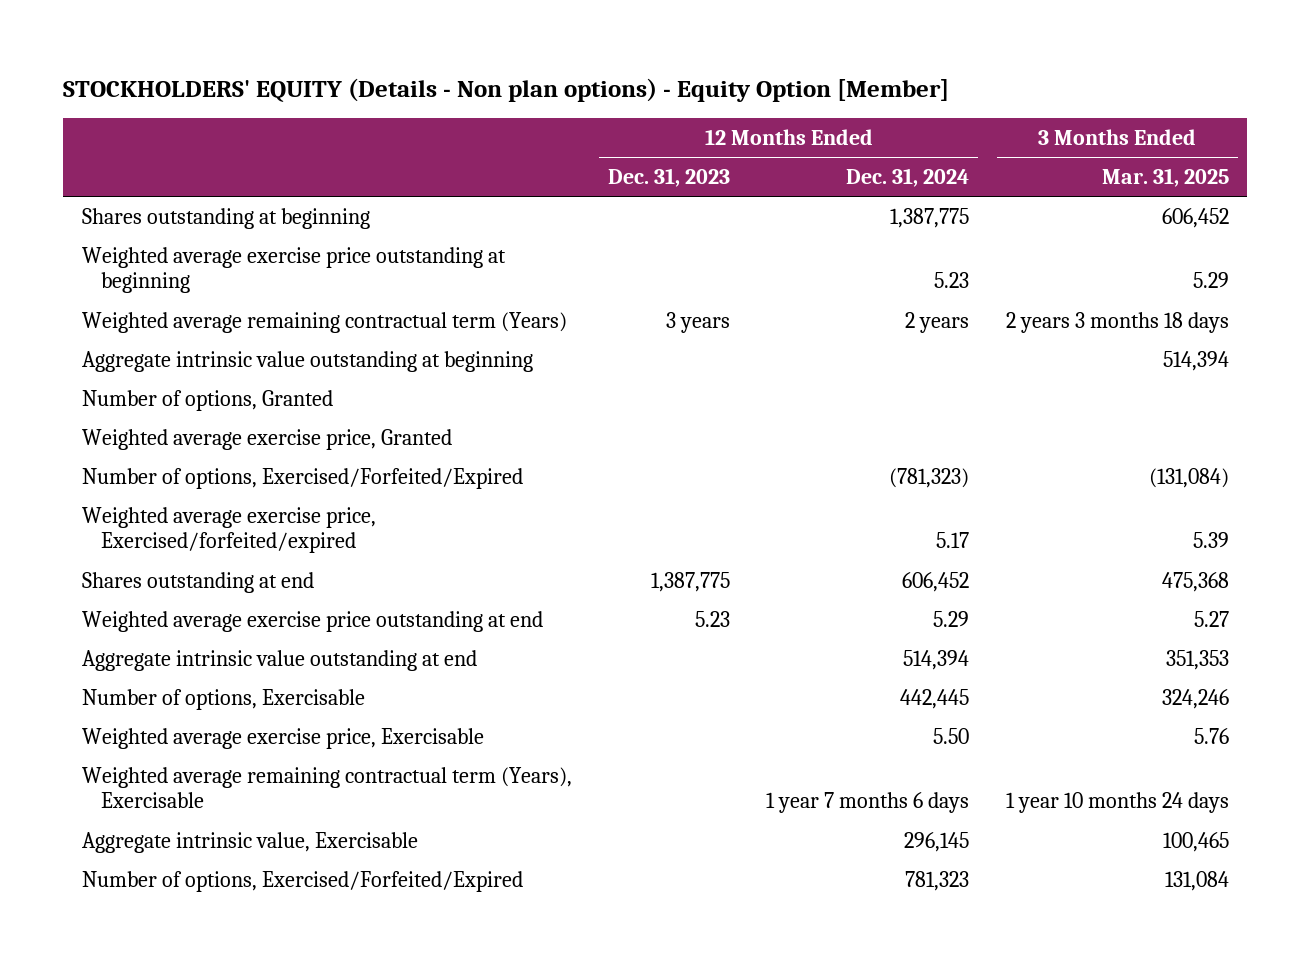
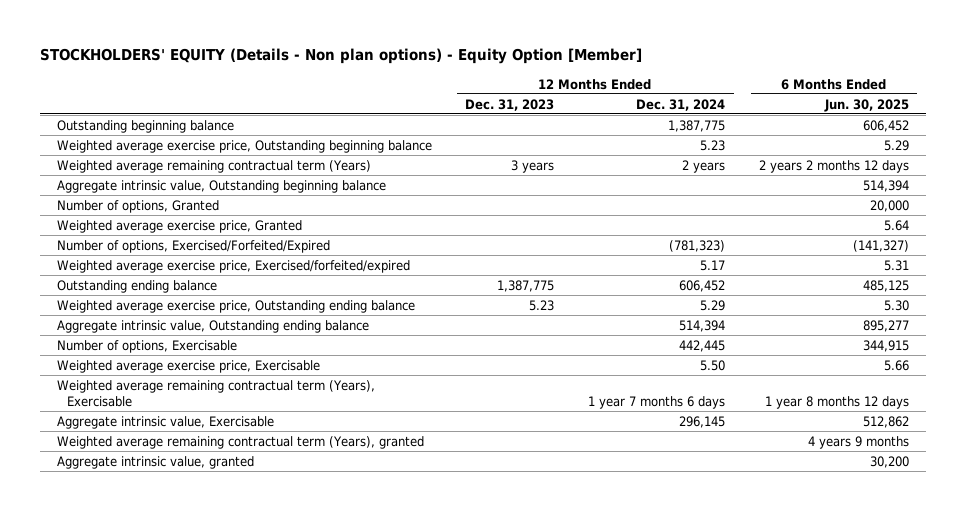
- | 12 Months Ended Dec. 31, 2023 | 12 Months Ended Dec. 31, 2024 | 3 Months Ended Mar. 31, 2025
+ | 12 Months Ended Dec. 31, 2023 | 12 Months Ended Dec. 31, 2024 | 6 Months Ended Jun. 30, 2025
- Shares outstanding at beginning | | 1,387,775 | 606,452
- Weighted average exercise price outstanding at beginning | | 5.23 | 5.29
+ Outstanding beginning balance | | 1,387,775 | 606,452
+ Weighted average exercise price, Outstanding beginning balance | | 5.23 | 5.29
- Aggregate intrinsic value outstanding at beginning | | | 514,394
+ Aggregate intrinsic value, Outstanding beginning balance | | | 514,394
- Shares outstanding at end | 1,387,775 | 606,452 | 475,368
- Weighted average exercise price outstanding at end | 5.23 | 5.29 | 5.27
- Aggregate intrinsic value outstanding at end | | 514,394 | 351,353
+ Outstanding ending balance | 1,387,775 | 606,452 | 485,125
+ Weighted average exercise price, Outstanding ending balance | 5.23 | 5.29 | 5.30
+ Aggregate intrinsic value, Outstanding ending balance | | 514,394 | 895,277
- Number of options, Exercised/Forfeited/Expired | | 781,323 | 131,084
+ Weighted average remaining contractual term (Years), granted | | | 4 years 9 months
+ Aggregate intrinsic value, granted | | | 30,200

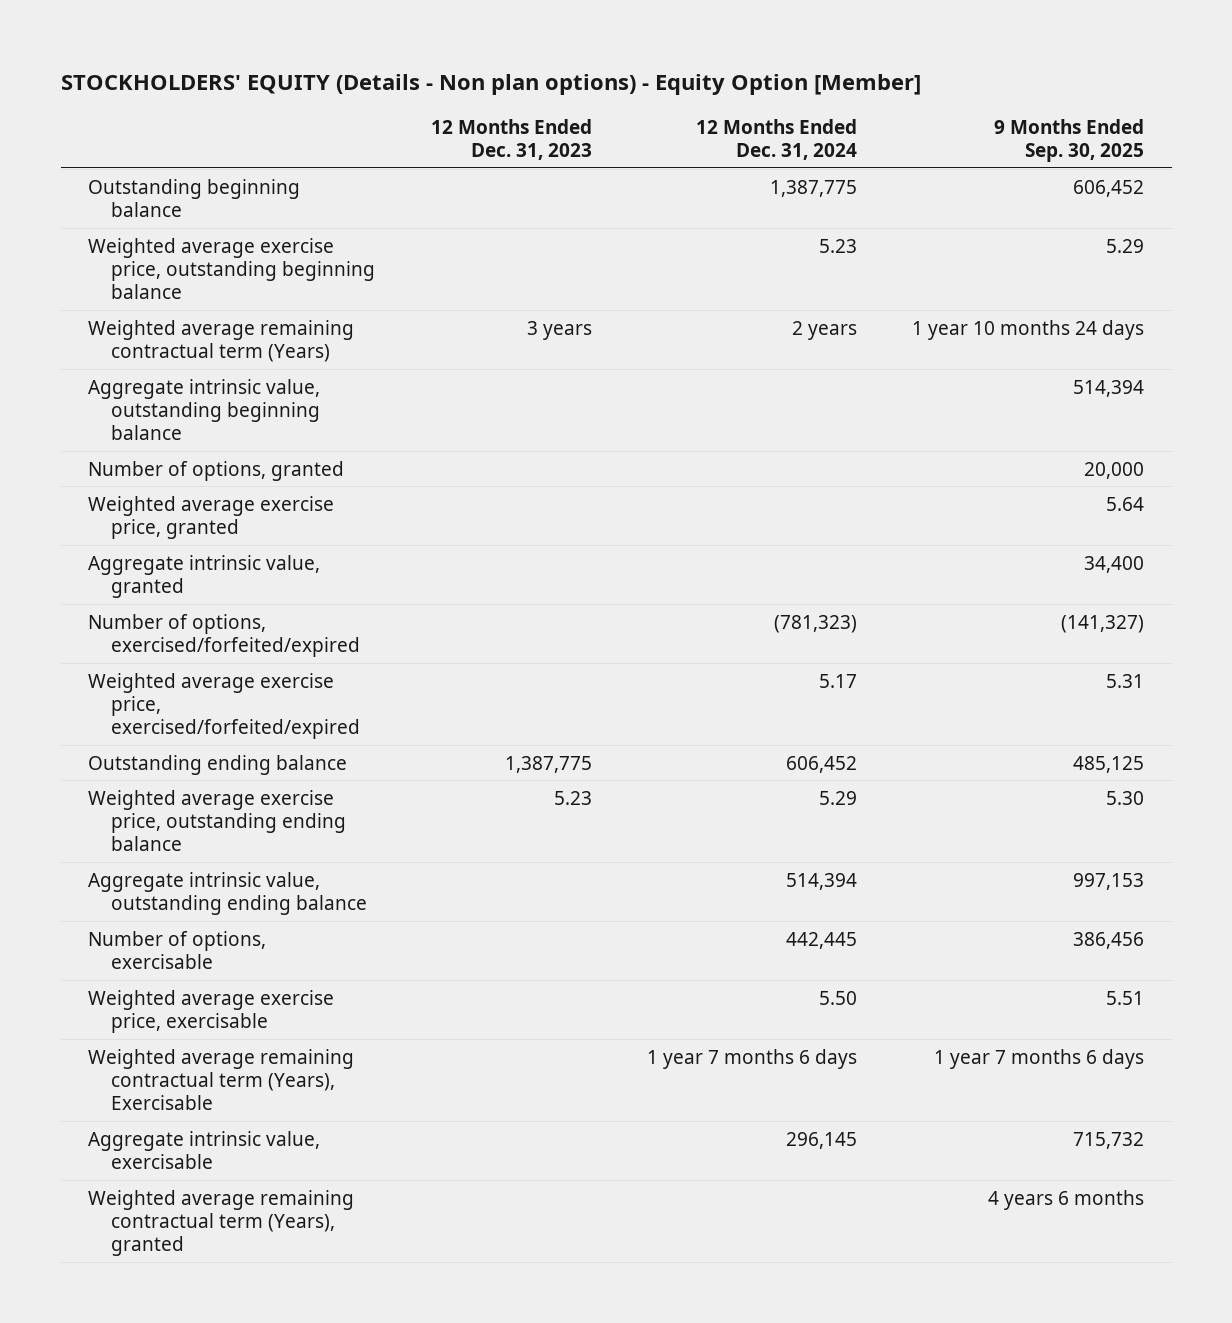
- | 12 Months Ended Dec. 31, 2023 | 12 Months Ended Dec. 31, 2024 | 6 Months Ended Jun. 30, 2025
+ | 12 Months Ended Dec. 31, 2023 | 12 Months Ended Dec. 31, 2024 | 9 Months Ended Sep. 30, 2025
- Weighted average exercise price, Outstanding beginning balance | | 5.23 | 5.29
+ Weighted average exercise price, outstanding beginning balance | | 5.23 | 5.29
- Aggregate intrinsic value, Outstanding beginning balance | | | 514,394
- Number of options, Granted | | | 20,000
- Weighted average exercise price, Granted | | | 5.64
- Number of options, Exercised/Forfeited/Expired | | (781,323) | (141,327)
- Weighted average exercise price, Exercised/forfeited/expired | | 5.17 | 5.31
+ Aggregate intrinsic value, outstanding beginning balance | | | 514,394
+ Number of options, granted | | | 20,000
+ Weighted average exercise price, granted | | | 5.64
moved up: Aggregate intrinsic value, granted | | | 34,400
+ Number of options, exercised/forfeited/expired | | (781,323) | (141,327)
+ Weighted average exercise price, exercised/forfeited/expired | | 5.17 | 5.31
- Weighted average exercise price, Outstanding ending balance | 5.23 | 5.29 | 5.30
- Aggregate intrinsic value, Outstanding ending balance | | 514,394 | 895,277
- Number of options, Exercisable | | 442,445 | 344,915
- Weighted average exercise price, Exercisable | | 5.50 | 5.66
+ Weighted average exercise price, outstanding ending balance | 5.23 | 5.29 | 5.30
+ Aggregate intrinsic value, outstanding ending balance | | 514,394 | 997,153
+ Number of options, exercisable | | 442,445 | 386,456
+ Weighted average exercise price, exercisable | | 5.50 | 5.51
- Aggregate intrinsic value, Exercisable | | 296,145 | 512,862
+ Aggregate intrinsic value, exercisable | | 296,145 | 715,732

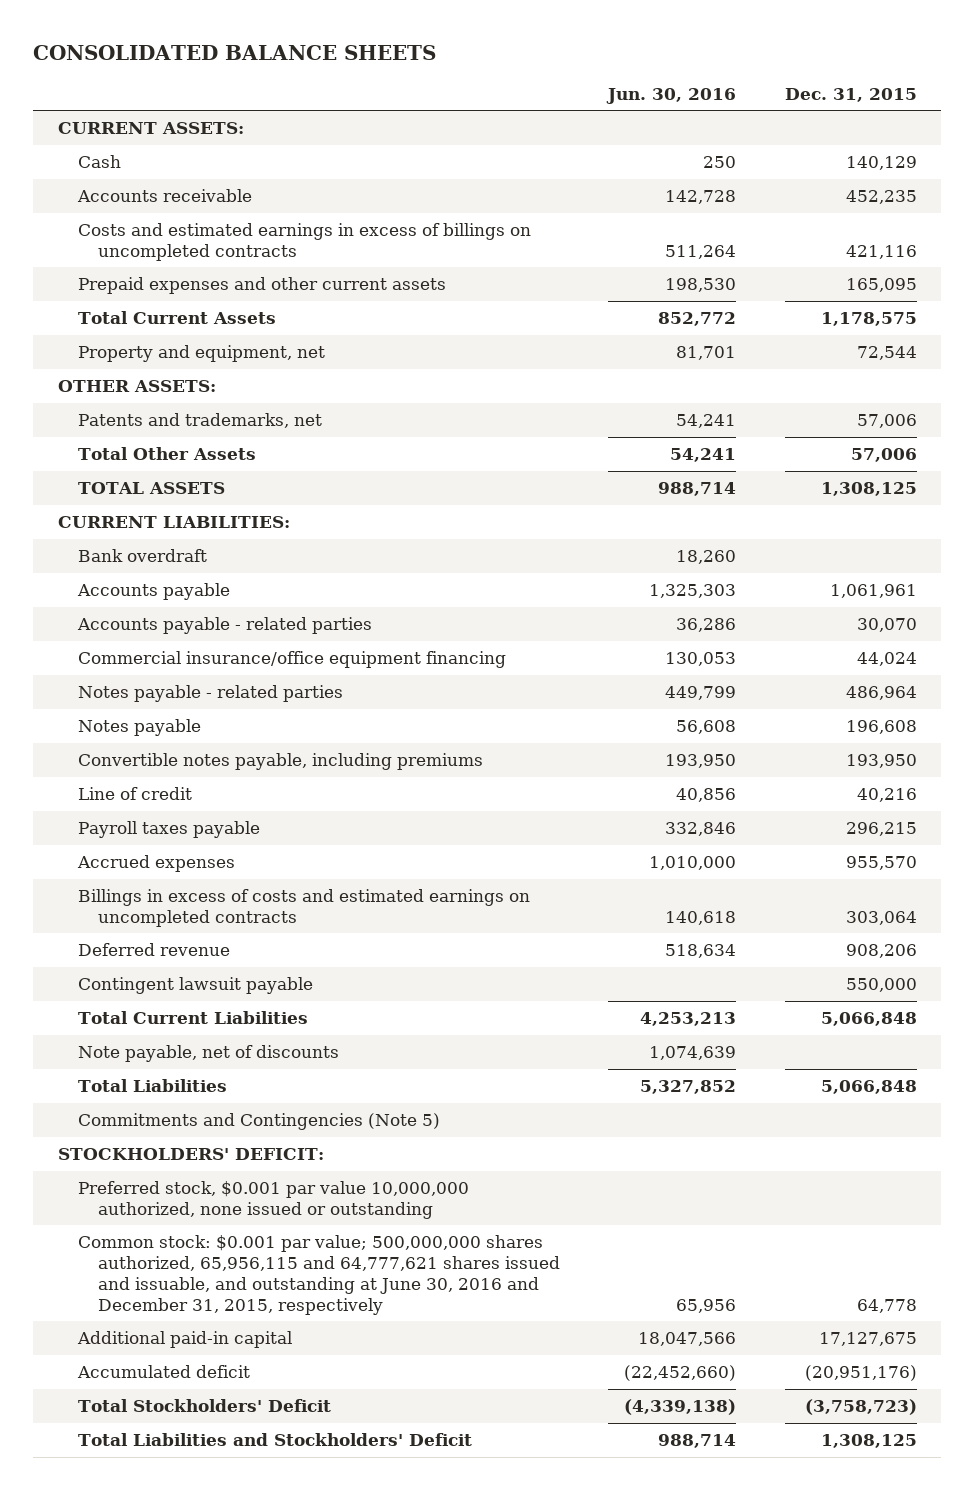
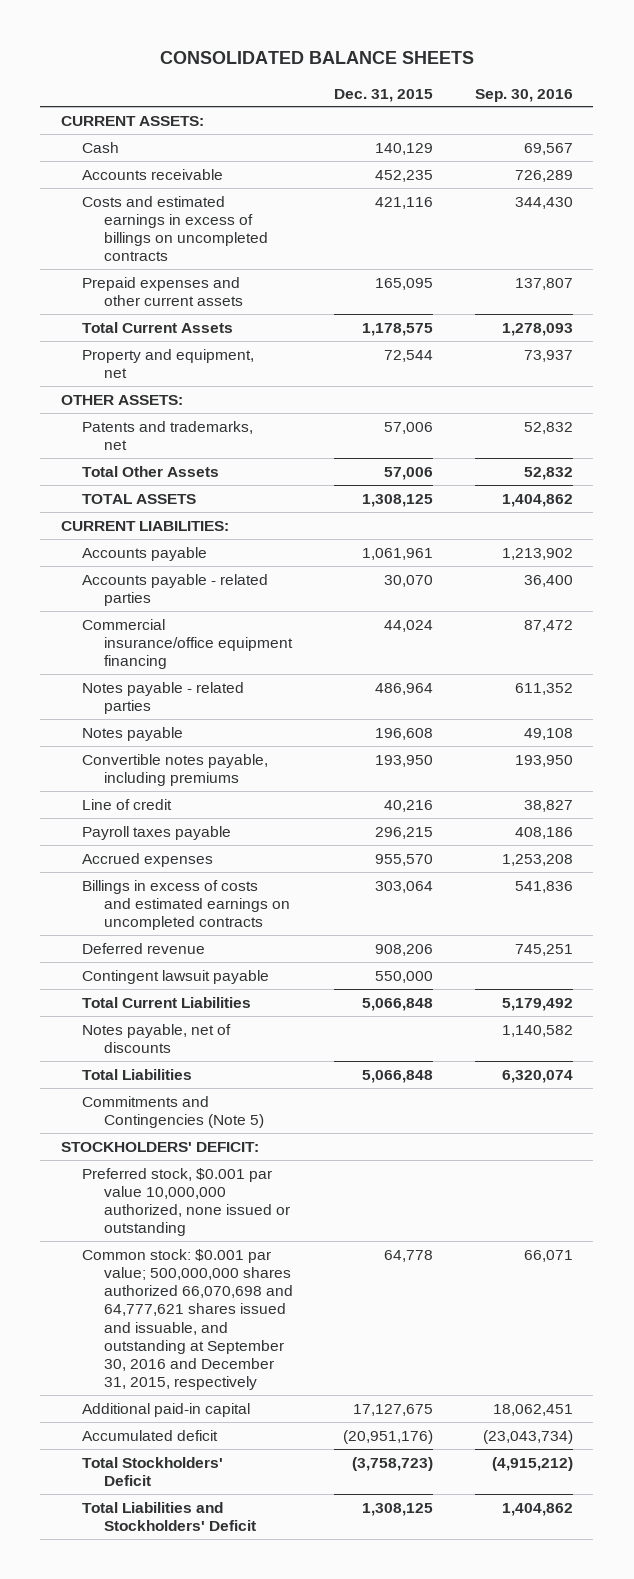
- | Jun. 30, 2016 | Dec. 31, 2015
+ | Dec. 31, 2015 | Sep. 30, 2016
- Bank overdraft | 18,260 |
- Note payable, net of discounts | 1,074,639 |
+ Notes payable, net of discounts | | 1,140,582
- Common stock: $0.001 par value; 500,000,000 shares authorized, 65,956,115 and 64,777,621 shares issued and issuable, and outstanding at June 30, 2016 and December 31, 2015, respectively | 65,956 | 64,778
+ Common stock: $0.001 par value; 500,000,000 shares authorized 66,070,698 and 64,777,621 shares issued and issuable, and outstanding at September 30, 2016 and December 31, 2015, respectively | 64,778 | 66,071

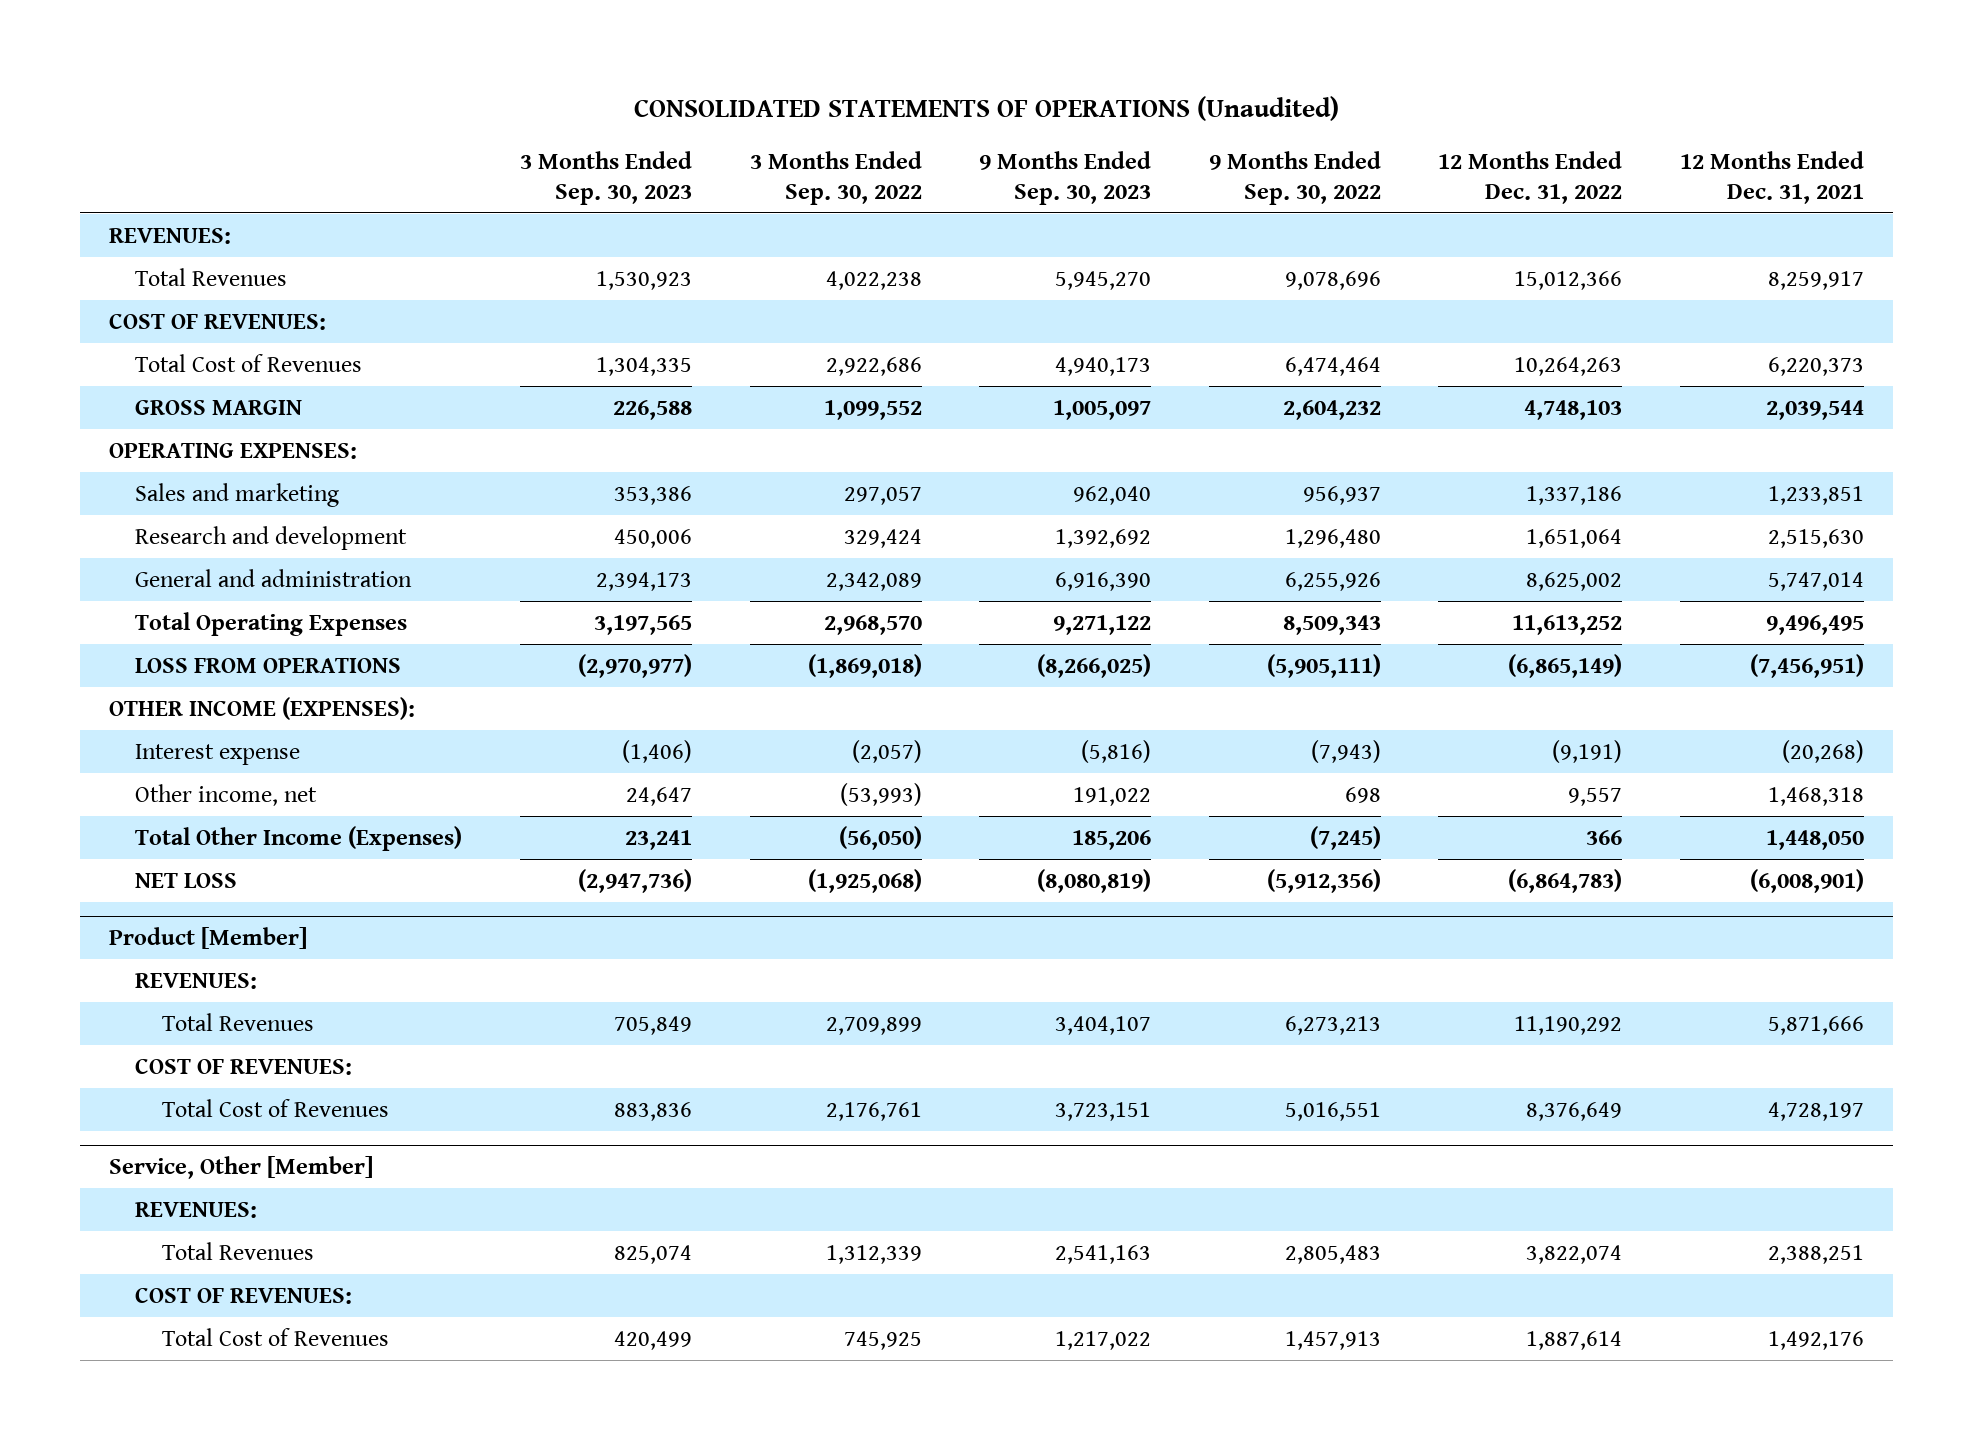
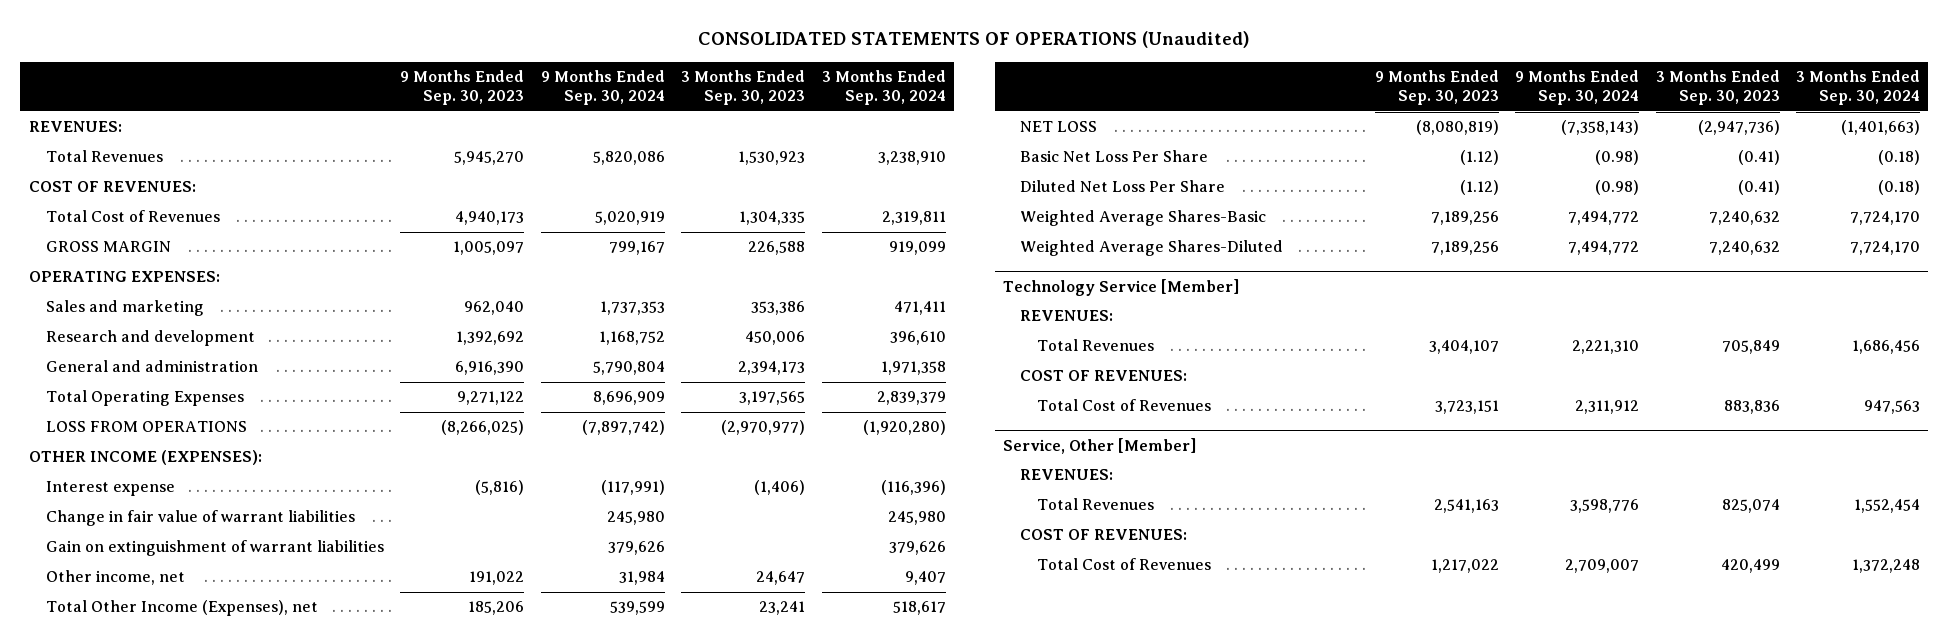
- | 3 Months Ended Sep. 30, 2023 | 3 Months Ended Sep. 30, 2022 | 9 Months Ended Sep. 30, 2023 | 9 Months Ended Sep. 30, 2022 | 12 Months Ended Dec. 31, 2022 | 12 Months Ended Dec. 31, 2021
+ | 9 Months Ended Sep. 30, 2023 | 9 Months Ended Sep. 30, 2024 | 3 Months Ended Sep. 30, 2023 | 3 Months Ended Sep. 30, 2024
+ Change in fair value of warrant liabilities | | 245,980 | | 245,980
+ Gain on extinguishment of warrant liabilities | | 379,626 | | 379,626
- Total Other Income (Expenses) | 23,241 | (56,050) | 185,206 | (7,245) | 366 | 1,448,050
+ Total Other Income (Expenses), net | 185,206 | 539,599 | 23,241 | 518,617
- Product [Member]
+ Basic Net Loss Per Share | (1.12) | (0.98) | (0.41) | (0.18)
+ Diluted Net Loss Per Share | (1.12) | (0.98) | (0.41) | (0.18)
+ Weighted Average Shares-Basic | 7,189,256 | 7,494,772 | 7,240,632 | 7,724,170
+ Weighted Average Shares-Diluted | 7,189,256 | 7,494,772 | 7,240,632 | 7,724,170
+ Technology Service [Member]

